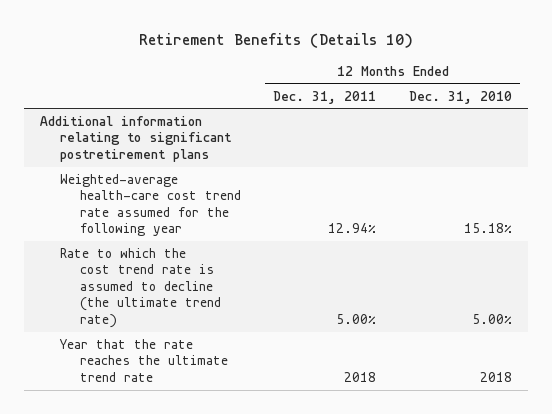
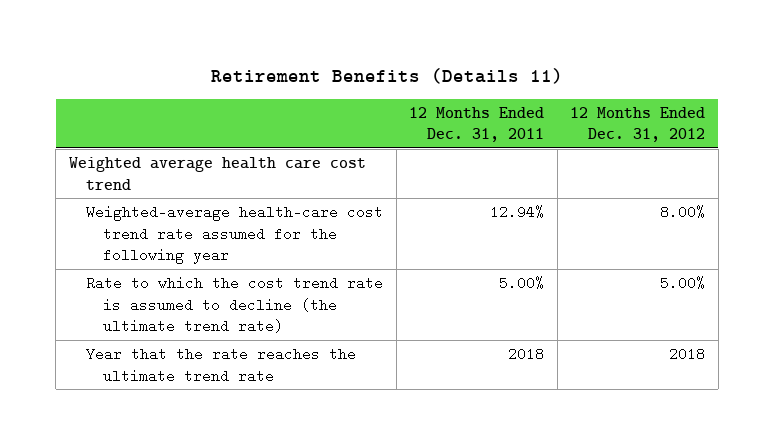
- Retirement Benefits (Details 10)
+ Retirement Benefits (Details 11)
- | 12 Months Ended Dec. 31, 2011 | 12 Months Ended Dec. 31, 2010
+ | 12 Months Ended Dec. 31, 2011 | 12 Months Ended Dec. 31, 2012
- Additional information relating to significant postretirement plans
+ Weighted average health care cost trend

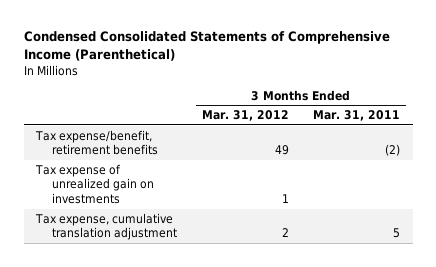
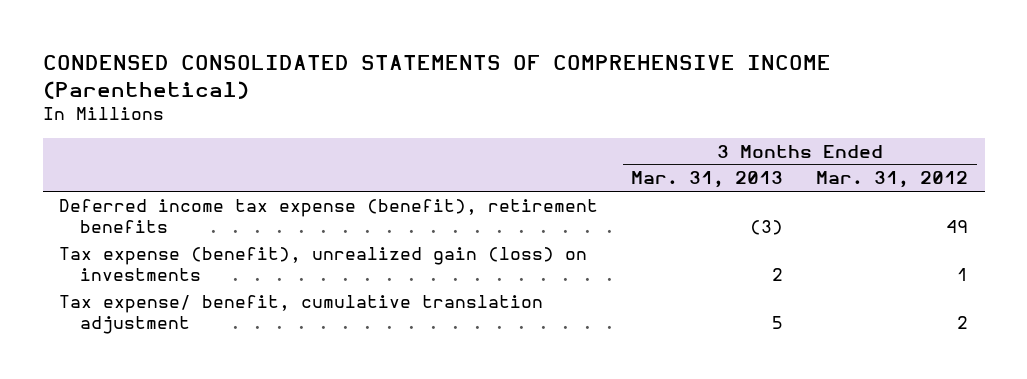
- Condensed Consolidated Statements of Comprehensive Income (Parenthetical)
+ CONDENSED CONSOLIDATED STATEMENTS OF COMPREHENSIVE INCOME (Parenthetical)
- | 3 Months Ended Mar. 31, 2012 | 3 Months Ended Mar. 31, 2011
+ | 3 Months Ended Mar. 31, 2013 | 3 Months Ended Mar. 31, 2012
- Tax expense/benefit, retirement benefits | 49 | (2)
- Tax expense of unrealized gain on investments | 1 |
- Tax expense, cumulative translation adjustment | 2 | 5
+ Deferred income tax expense (benefit), retirement benefits | (3) | 49
+ Tax expense (benefit), unrealized gain (loss) on investments | 2 | 1
+ Tax expense/ benefit, cumulative translation adjustment | 5 | 2

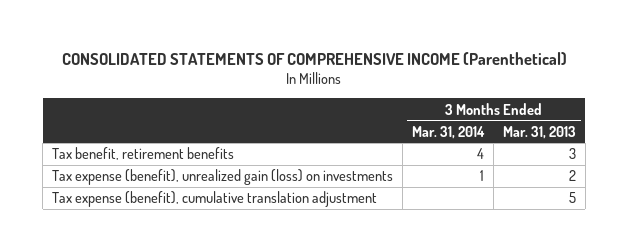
- CONDENSED CONSOLIDATED STATEMENTS OF COMPREHENSIVE INCOME (Parenthetical)
+ CONSOLIDATED STATEMENTS OF COMPREHENSIVE INCOME (Parenthetical)
- | 3 Months Ended Mar. 31, 2013 | 3 Months Ended Mar. 31, 2012
+ | 3 Months Ended Mar. 31, 2014 | 3 Months Ended Mar. 31, 2013
- Deferred income tax expense (benefit), retirement benefits | (3) | 49
+ Tax benefit, retirement benefits | 4 | 3
- Tax expense/ benefit, cumulative translation adjustment | 5 | 2
+ Tax expense (benefit), cumulative translation adjustment | | 5

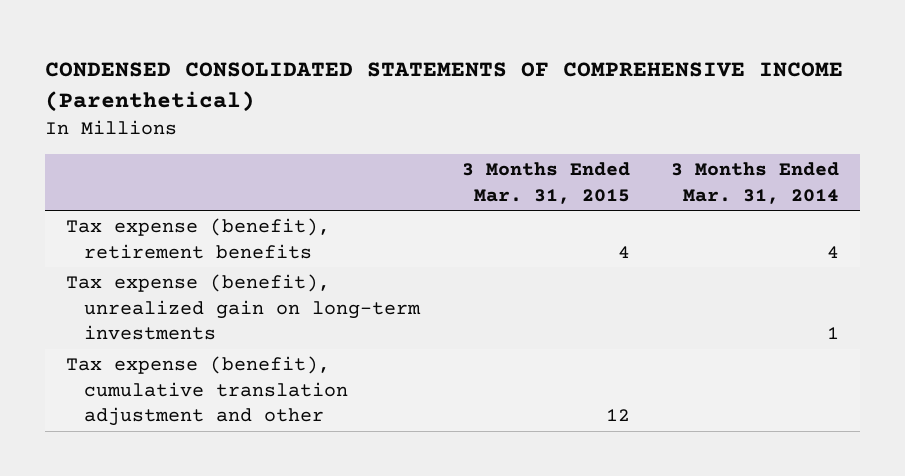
- CONSOLIDATED STATEMENTS OF COMPREHENSIVE INCOME (Parenthetical)
+ CONDENSED CONSOLIDATED STATEMENTS OF COMPREHENSIVE INCOME (Parenthetical)
- | 3 Months Ended Mar. 31, 2014 | 3 Months Ended Mar. 31, 2013
+ | 3 Months Ended Mar. 31, 2015 | 3 Months Ended Mar. 31, 2014
- Tax benefit, retirement benefits | 4 | 3
- Tax expense (benefit), unrealized gain (loss) on investments | 1 | 2
- Tax expense (benefit), cumulative translation adjustment | | 5
+ Tax expense (benefit), retirement benefits | 4 | 4
+ Tax expense (benefit), unrealized gain on long-term investments | | 1
+ Tax expense (benefit), cumulative translation adjustment and other | 12 |

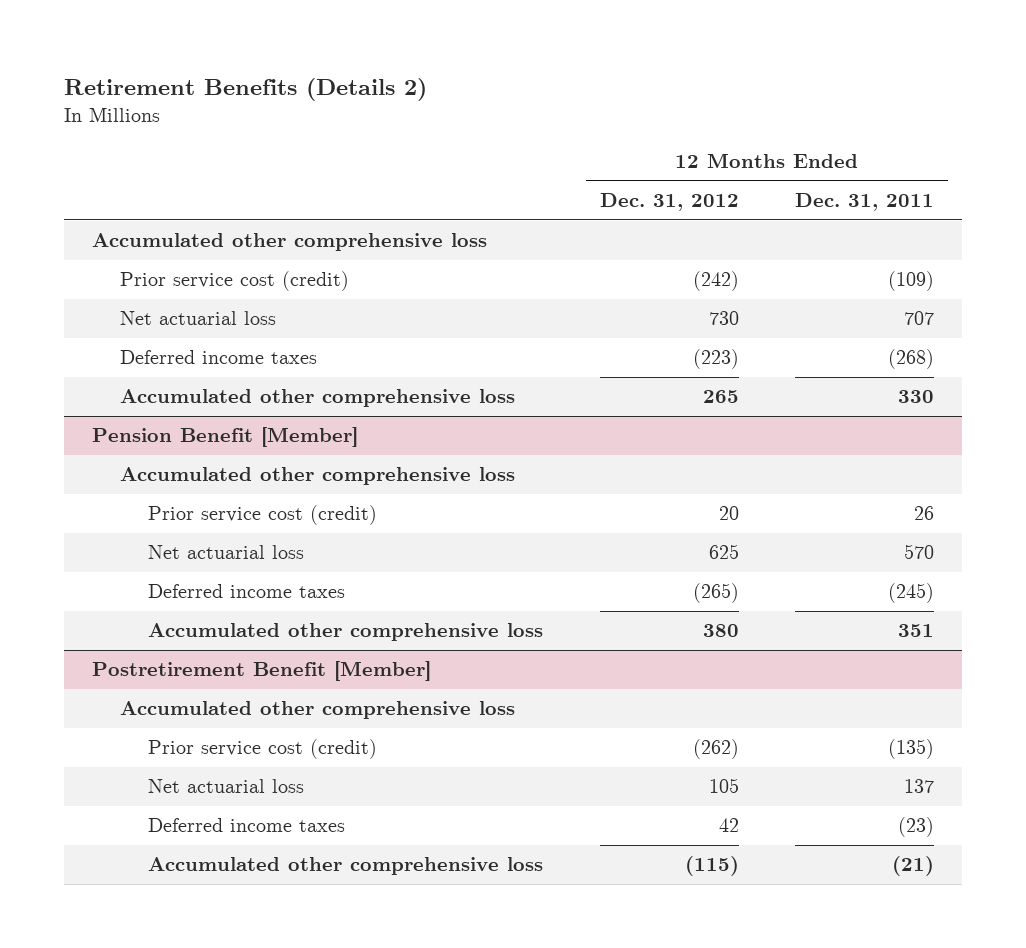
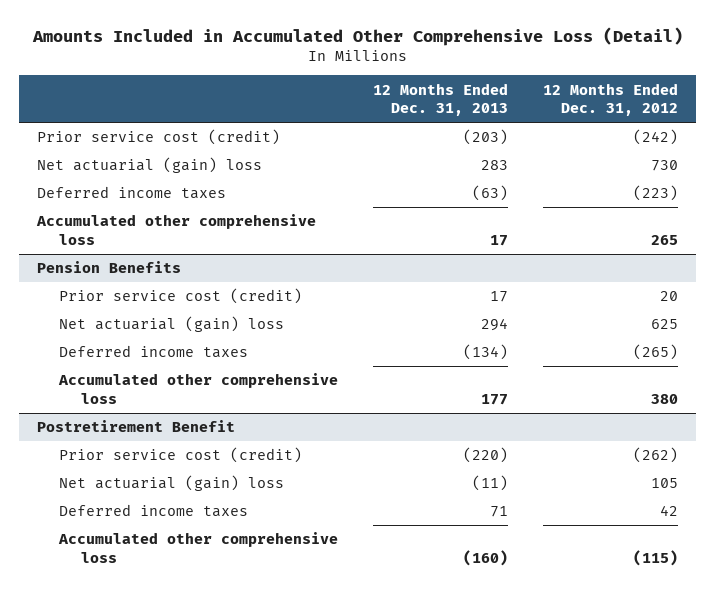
- Retirement Benefits (Details 2)
+ Amounts Included in Accumulated Other Comprehensive Loss (Detail)
- | 12 Months Ended Dec. 31, 2012 | 12 Months Ended Dec. 31, 2011
+ | 12 Months Ended Dec. 31, 2013 | 12 Months Ended Dec. 31, 2012
- Accumulated other comprehensive loss
- Net actuarial loss | 730 | 707
+ Net actuarial (gain) loss | 283 | 730
- Pension Benefit [Member]
- Accumulated other comprehensive loss
+ Pension Benefits
- Net actuarial loss | 625 | 570
+ Net actuarial (gain) loss | 294 | 625
- Postretirement Benefit [Member]
- Accumulated other comprehensive loss
+ Postretirement Benefit
- Net actuarial loss | 105 | 137
+ Net actuarial (gain) loss | (11) | 105

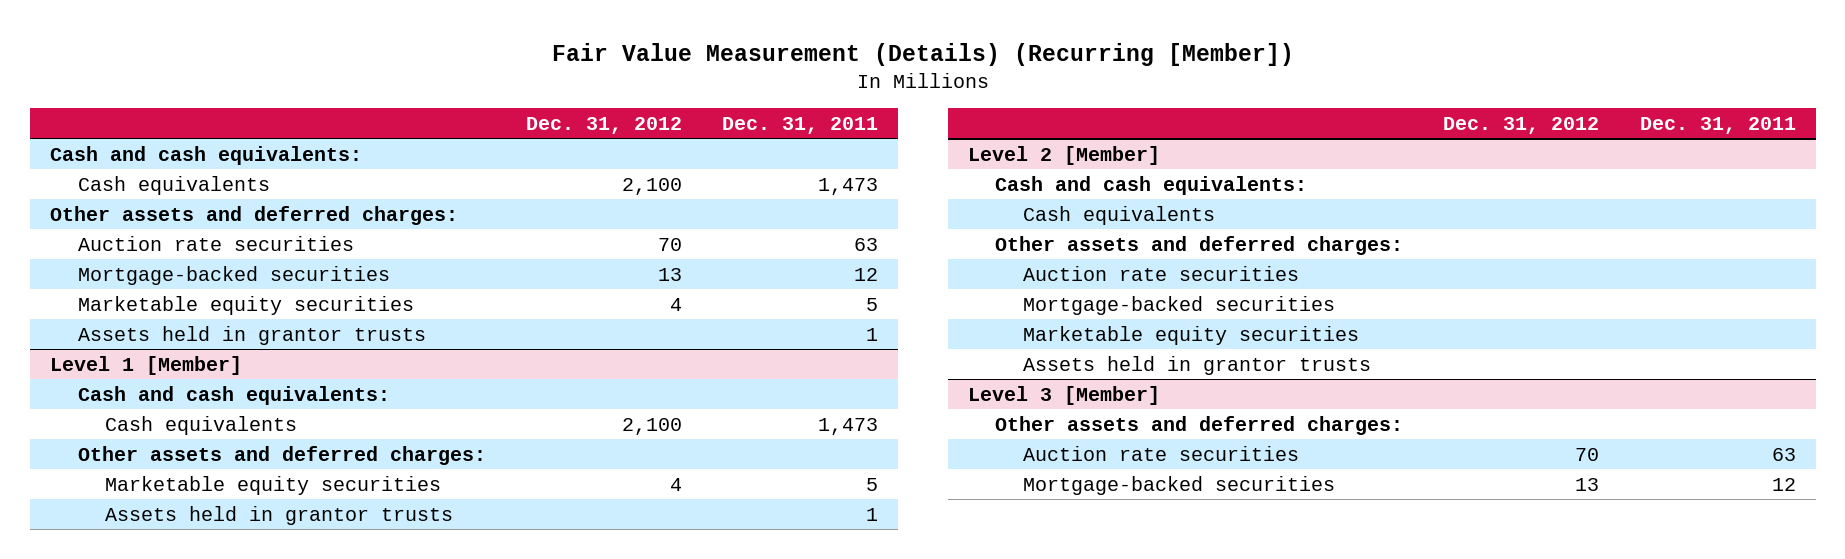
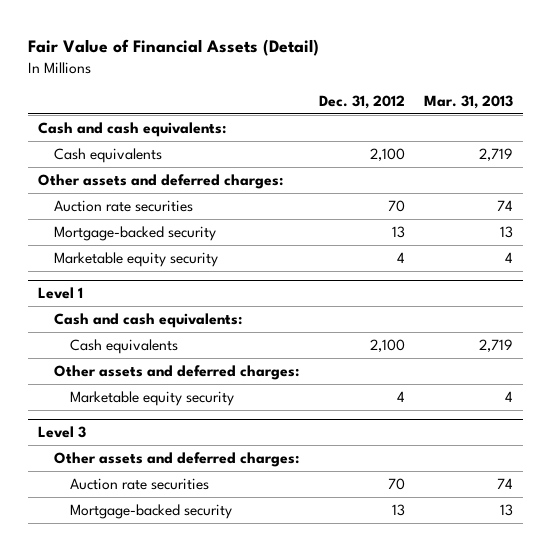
- Fair Value Measurement (Details) (Recurring [Member])
+ Fair Value of Financial Assets (Detail)
- | Dec. 31, 2012 | Dec. 31, 2011
+ | Dec. 31, 2012 | Mar. 31, 2013
- Mortgage-backed securities | 13 | 12
- Marketable equity securities | 4 | 5
- Assets held in grantor trusts | | 1
- Level 1 [Member]
+ Mortgage-backed security | 13 | 13
+ Marketable equity security | 4 | 4
+ Level 1
- Marketable equity securities | 4 | 5
- Assets held in grantor trusts | | 1
- Level 2 [Member]
- Cash and cash equivalents:
- Cash equivalents
- Other assets and deferred charges:
- Auction rate securities
- Mortgage-backed securities
- Marketable equity securities
- Assets held in grantor trusts
- Level 3 [Member]
+ Marketable equity security | 4 | 4
+ Level 3
- Mortgage-backed securities | 13 | 12
+ Mortgage-backed security | 13 | 13

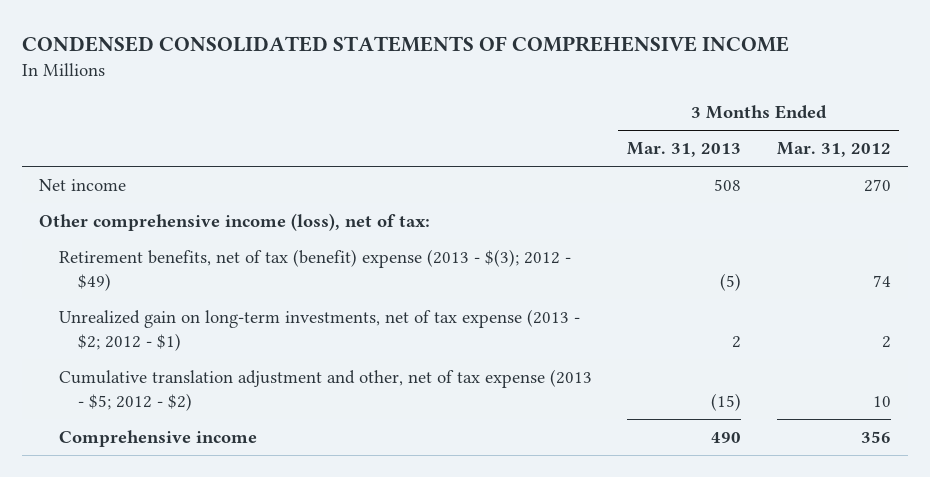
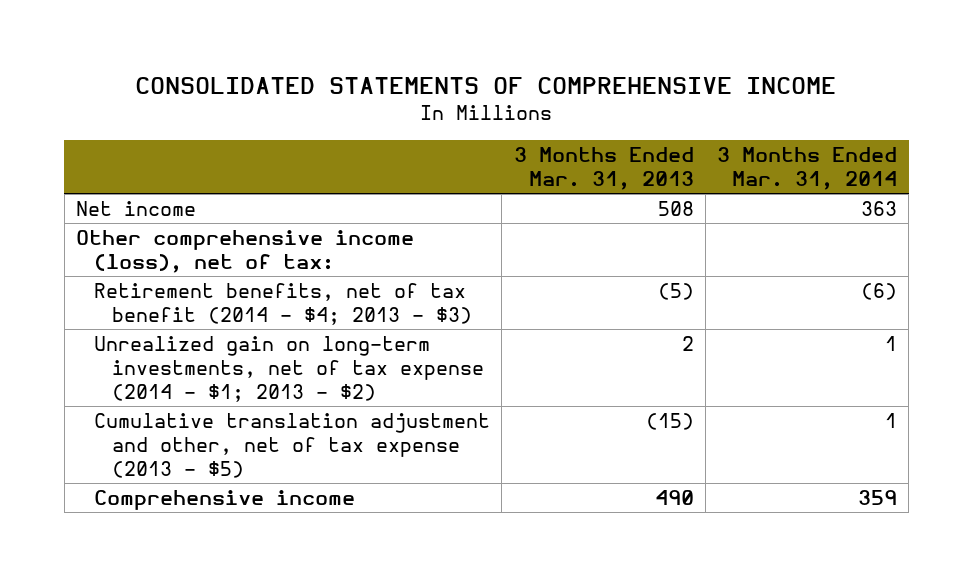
- CONDENSED CONSOLIDATED STATEMENTS OF COMPREHENSIVE INCOME
+ CONSOLIDATED STATEMENTS OF COMPREHENSIVE INCOME
- | 3 Months Ended Mar. 31, 2013 | 3 Months Ended Mar. 31, 2012
+ | 3 Months Ended Mar. 31, 2013 | 3 Months Ended Mar. 31, 2014
- Retirement benefits, net of tax (benefit) expense (2013 - $(3); 2012 - $49) | (5) | 74
- Unrealized gain on long-term investments, net of tax expense (2013 - $2; 2012 - $1) | 2 | 2
- Cumulative translation adjustment and other, net of tax expense (2013 - $5; 2012 - $2) | (15) | 10
+ Retirement benefits, net of tax benefit (2014 - $4; 2013 - $3) | (5) | (6)
+ Unrealized gain on long-term investments, net of tax expense (2014 - $1; 2013 - $2) | 2 | 1
+ Cumulative translation adjustment and other, net of tax expense (2013 - $5) | (15) | 1

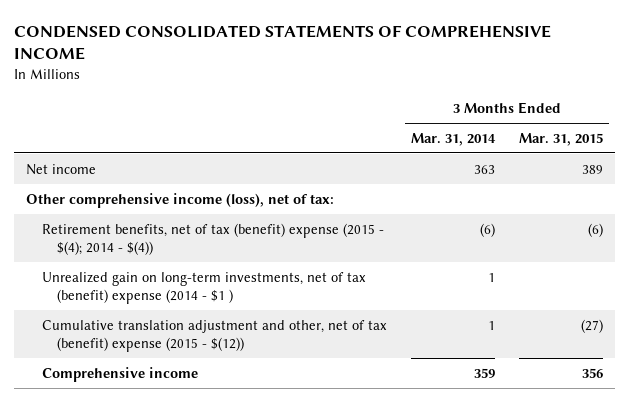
- CONSOLIDATED STATEMENTS OF COMPREHENSIVE INCOME
+ CONDENSED CONSOLIDATED STATEMENTS OF COMPREHENSIVE INCOME
- | 3 Months Ended Mar. 31, 2013 | 3 Months Ended Mar. 31, 2014
+ | 3 Months Ended Mar. 31, 2014 | 3 Months Ended Mar. 31, 2015
- Retirement benefits, net of tax benefit (2014 - $4; 2013 - $3) | (5) | (6)
- Unrealized gain on long-term investments, net of tax expense (2014 - $1; 2013 - $2) | 2 | 1
- Cumulative translation adjustment and other, net of tax expense (2013 - $5) | (15) | 1
+ Retirement benefits, net of tax (benefit) expense (2015 - $(4); 2014 - $(4)) | (6) | (6)
+ Unrealized gain on long-term investments, net of tax (benefit) expense (2014 - $1 ) | 1 |
+ Cumulative translation adjustment and other, net of tax (benefit) expense (2015 - $(12)) | 1 | (27)

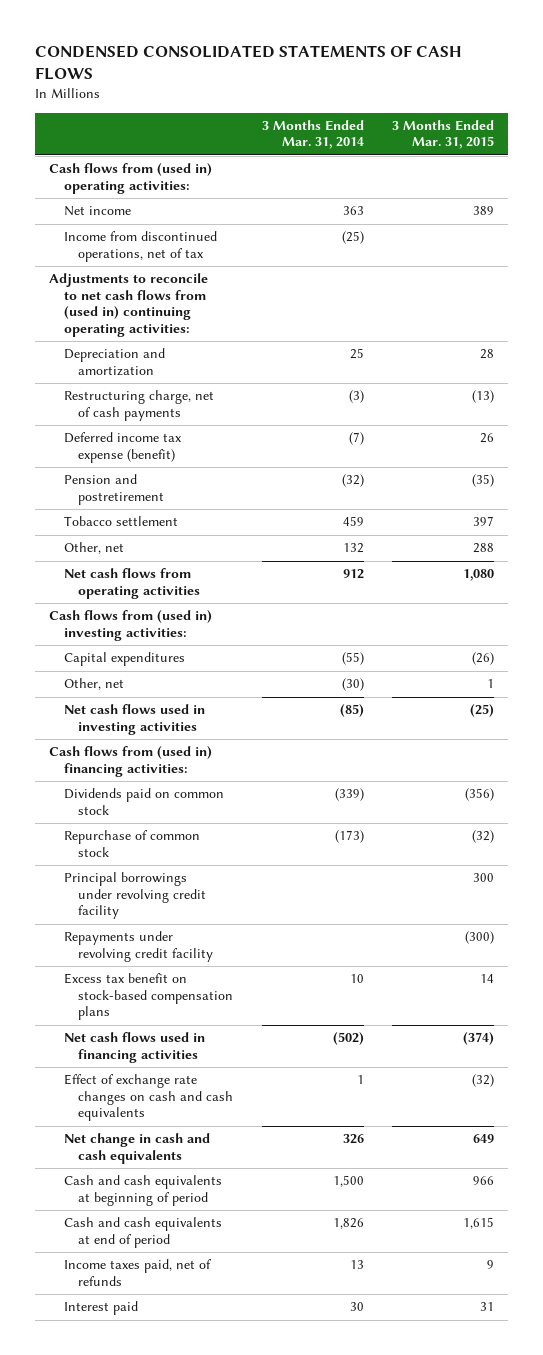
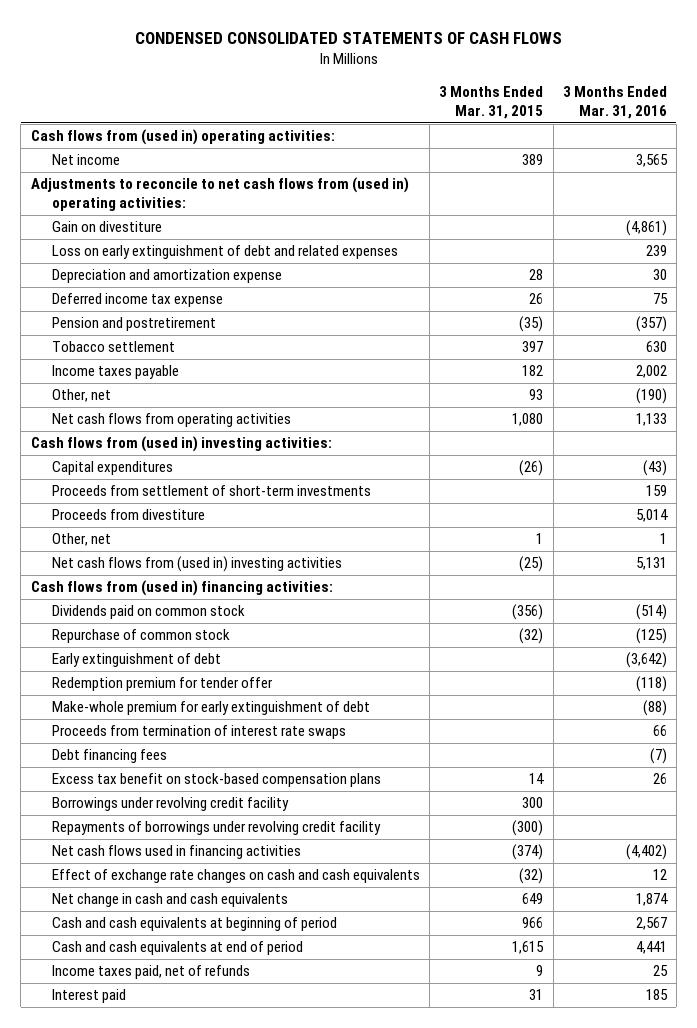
- | 3 Months Ended Mar. 31, 2014 | 3 Months Ended Mar. 31, 2015
+ | 3 Months Ended Mar. 31, 2015 | 3 Months Ended Mar. 31, 2016
- Income from discontinued operations, net of tax | (25) |
- Adjustments to reconcile to net cash flows from (used in) continuing operating activities:
- Depreciation and amortization | 25 | 28
- Restructuring charge, net of cash payments | (3) | (13)
- Deferred income tax expense (benefit) | (7) | 26
+ Adjustments to reconcile to net cash flows from (used in) operating activities:
+ Gain on divestiture | | (4,861)
+ Loss on early extinguishment of debt and related expenses | | 239
+ Depreciation and amortization expense | 28 | 30
+ Deferred income tax expense | 26 | 75
- Other, net | 132 | 288
+ Income taxes payable | 182 | 2,002
+ Other, net | 93 | (190)
+ Proceeds from settlement of short-term investments | | 159
+ Proceeds from divestiture | | 5,014
- Net cash flows used in investing activities | (85) | (25)
+ Net cash flows from (used in) investing activities | (25) | 5,131
- Principal borrowings under revolving credit facility | | 300
- Repayments under revolving credit facility | | (300)
+ Early extinguishment of debt | | (3,642)
+ Redemption premium for tender offer | | (118)
+ Make-whole premium for early extinguishment of debt | | (88)
+ Proceeds from termination of interest rate swaps | | 66
+ Debt financing fees | | (7)
+ Borrowings under revolving credit facility | 300 |
+ Repayments of borrowings under revolving credit facility | (300) |

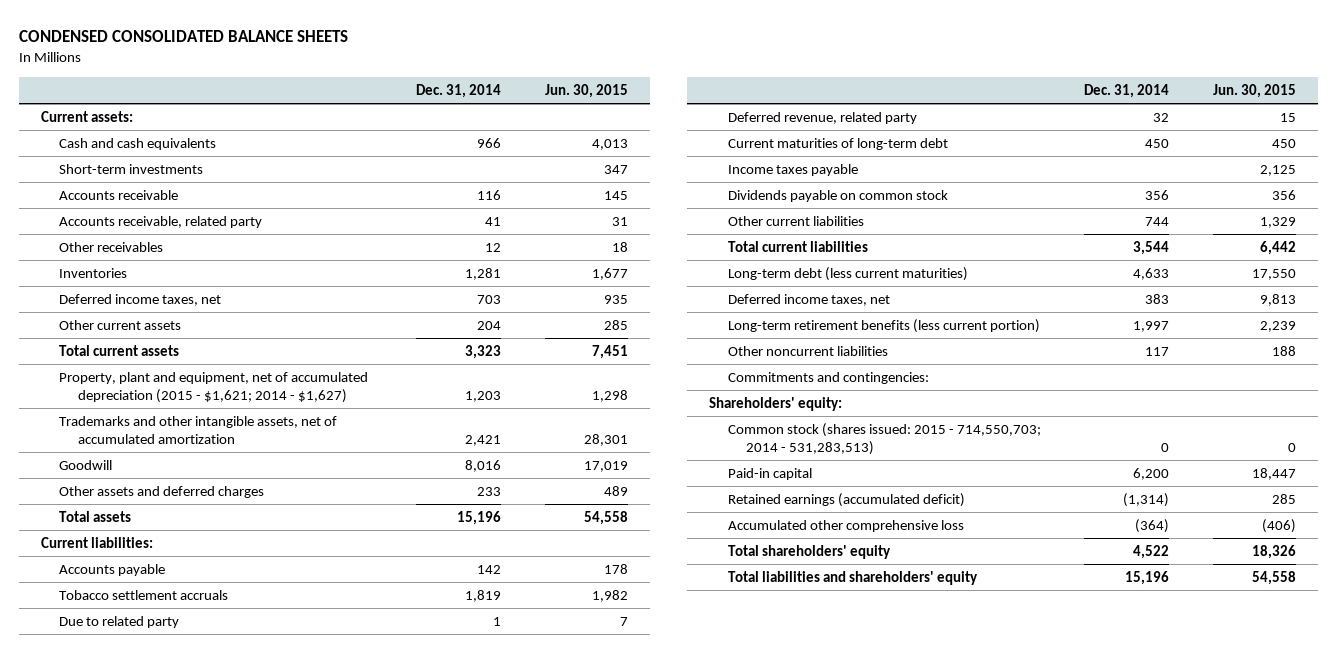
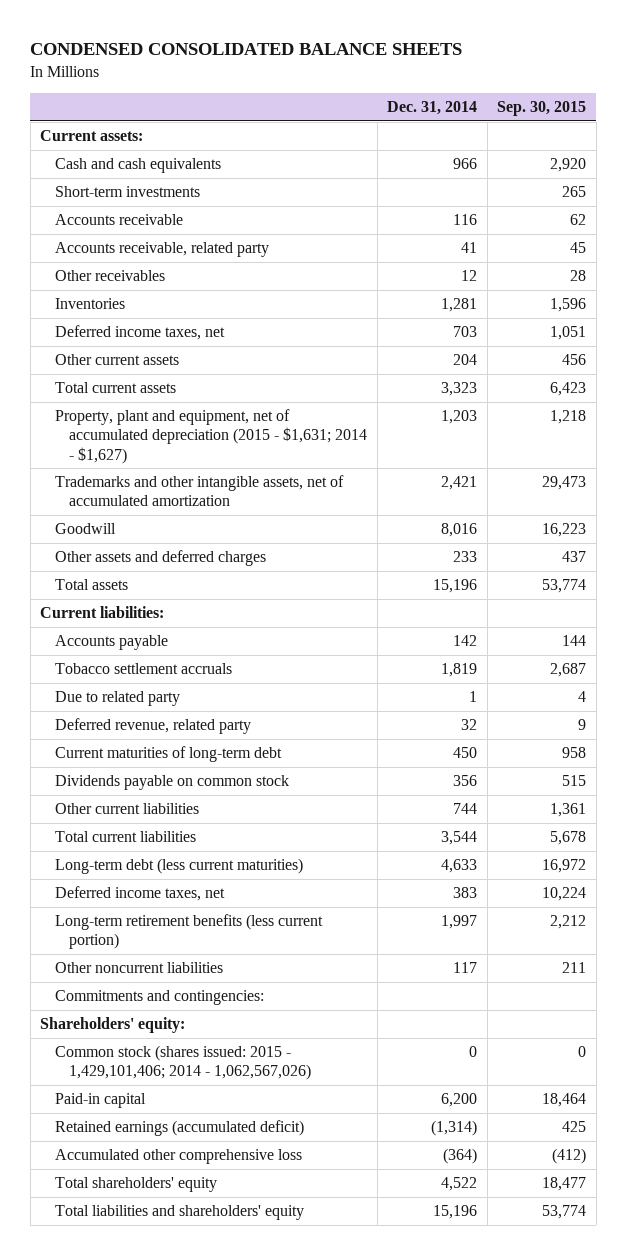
- | Dec. 31, 2014 | Jun. 30, 2015
+ | Dec. 31, 2014 | Sep. 30, 2015
- Property, plant and equipment, net of accumulated depreciation (2015 - $1,621; 2014 - $1,627) | 1,203 | 1,298
+ Property, plant and equipment, net of accumulated depreciation (2015 - $1,631; 2014 - $1,627) | 1,203 | 1,218
- Income taxes payable | | 2,125
- Common stock (shares issued: 2015 - 714,550,703; 2014 - 531,283,513) | 0 | 0
+ Common stock (shares issued: 2015 - 1,429,101,406; 2014 - 1,062,567,026) | 0 | 0

